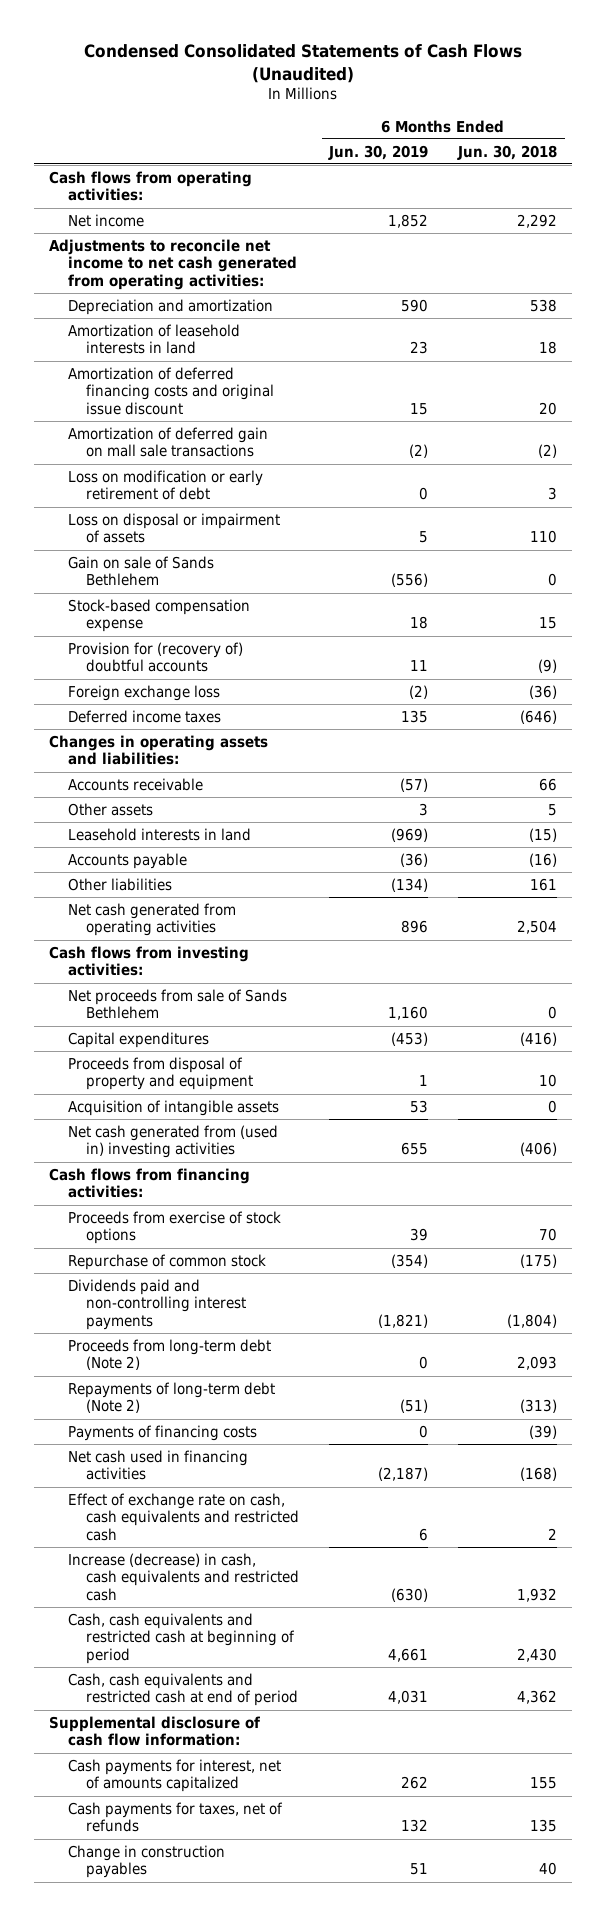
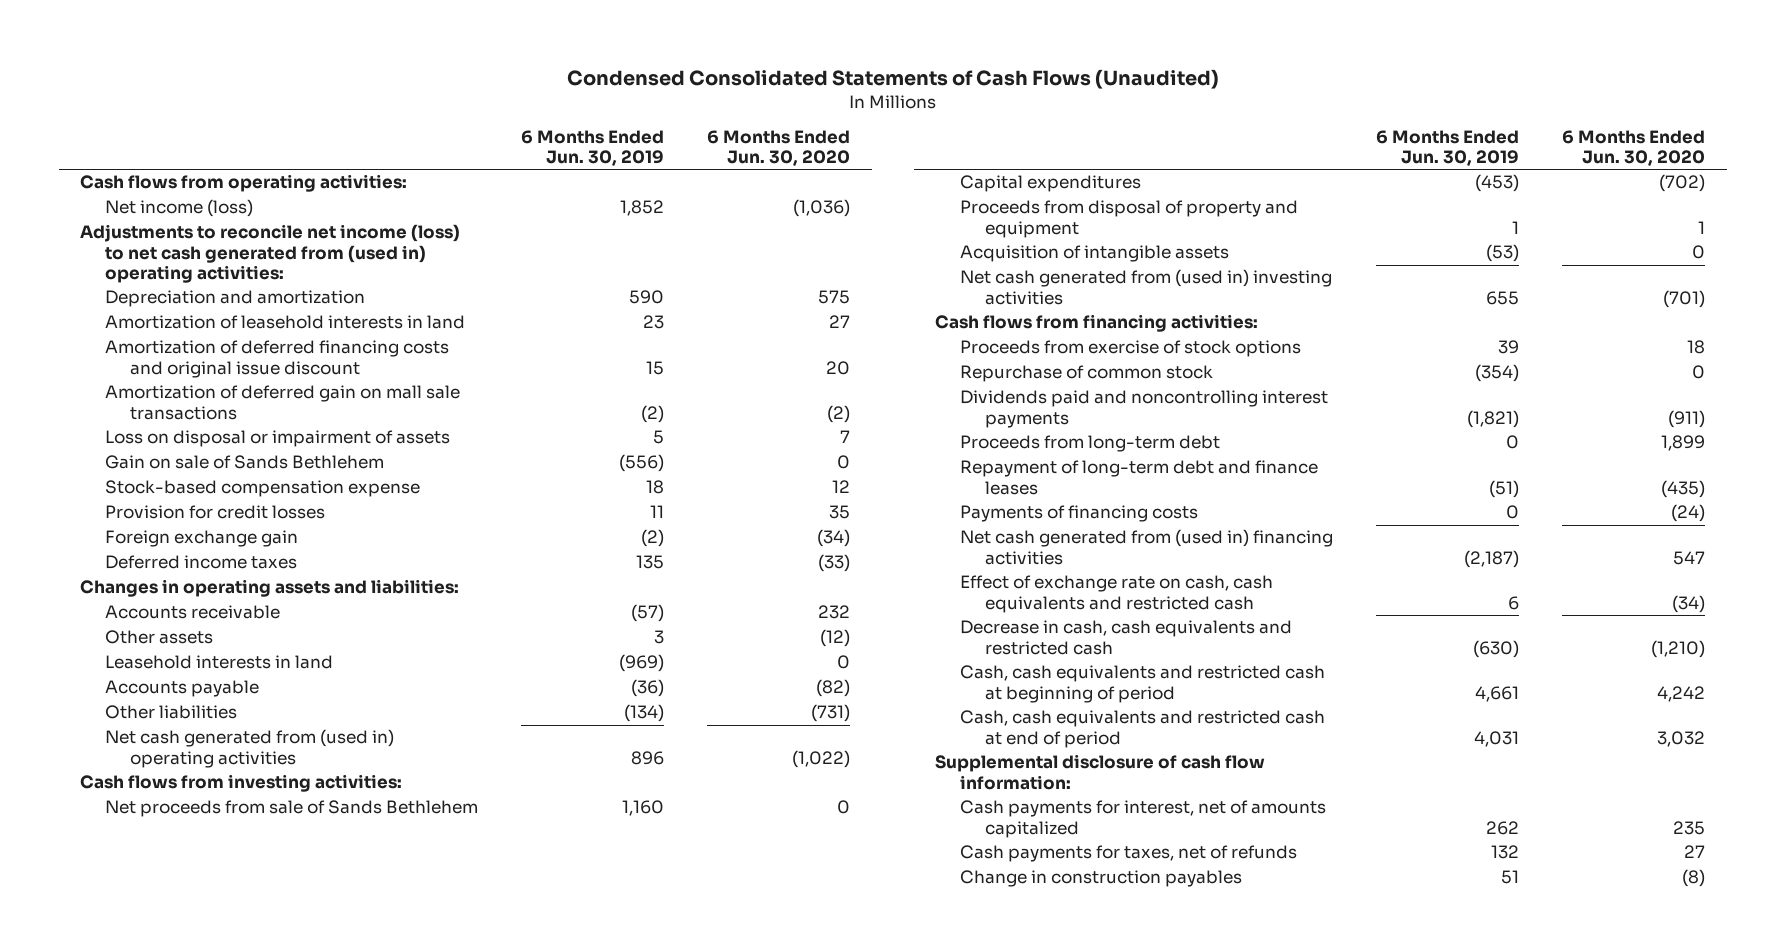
- | 6 Months Ended Jun. 30, 2019 | 6 Months Ended Jun. 30, 2018
+ | 6 Months Ended Jun. 30, 2019 | 6 Months Ended Jun. 30, 2020
- Net income | 1,852 | 2,292
- Adjustments to reconcile net income to net cash generated from operating activities:
+ Net income (loss) | 1,852 | (1,036)
+ Adjustments to reconcile net income (loss) to net cash generated from (used in) operating activities:
- Loss on modification or early retirement of debt | 0 | 3
- Provision for (recovery of) doubtful accounts | 11 | (9)
- Foreign exchange loss | (2) | (36)
+ Provision for credit losses | 11 | 35
+ Foreign exchange gain | (2) | (34)
- Net cash generated from operating activities | 896 | 2,504
+ Net cash generated from (used in) operating activities | 896 | (1,022)
- Acquisition of intangible assets | 53 | 0
+ Acquisition of intangible assets | (53) | 0
- Dividends paid and non-controlling interest payments | (1,821) | (1,804)
- Proceeds from long-term debt (Note 2) | 0 | 2,093
- Repayments of long-term debt (Note 2) | (51) | (313)
+ Dividends paid and noncontrolling interest payments | (1,821) | (911)
+ Proceeds from long-term debt | 0 | 1,899
+ Repayment of long-term debt and finance leases | (51) | (435)
- Net cash used in financing activities | (2,187) | (168)
+ Net cash generated from (used in) financing activities | (2,187) | 547
- Increase (decrease) in cash, cash equivalents and restricted cash | (630) | 1,932
+ Decrease in cash, cash equivalents and restricted cash | (630) | (1,210)

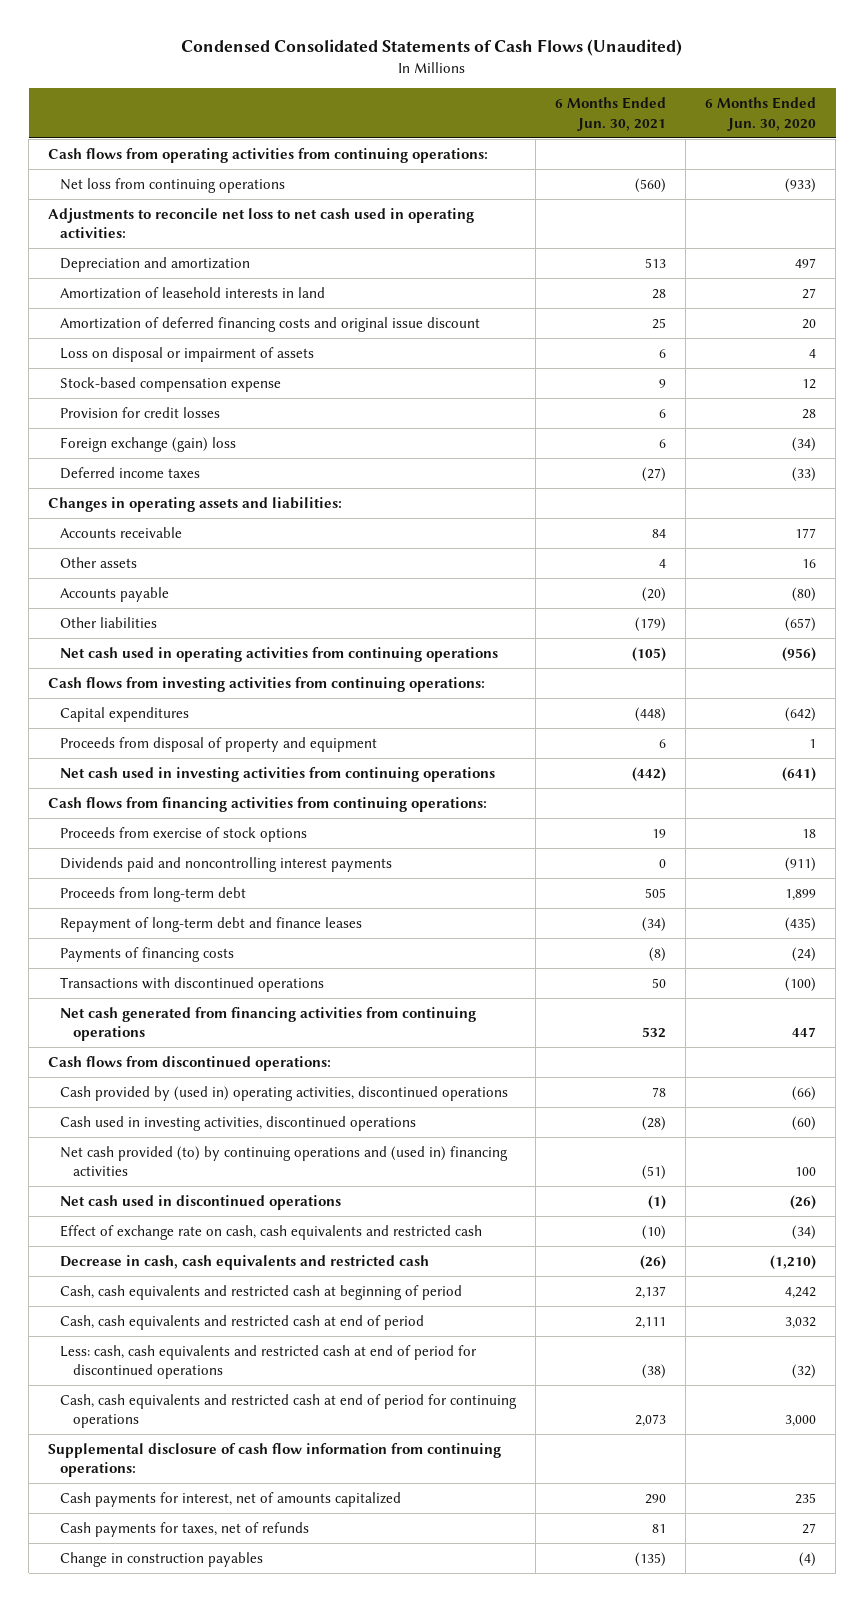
- | 6 Months Ended Jun. 30, 2019 | 6 Months Ended Jun. 30, 2020
+ | 6 Months Ended Jun. 30, 2021 | 6 Months Ended Jun. 30, 2020
- Cash flows from operating activities:
- Net income (loss) | 1,852 | (1,036)
- Adjustments to reconcile net income (loss) to net cash generated from (used in) operating activities:
- Depreciation and amortization | 590 | 575
+ Cash flows from operating activities from continuing operations:
+ Net loss from continuing operations | (560) | (933)
+ Adjustments to reconcile net loss to net cash used in operating activities:
+ Depreciation and amortization | 513 | 497
- Amortization of deferred gain on mall sale transactions | (2) | (2)
- Loss on disposal or impairment of assets | 5 | 7
- Gain on sale of Sands Bethlehem | (556) | 0
+ Loss on disposal or impairment of assets | 6 | 4
- Provision for credit losses | 11 | 35
- Foreign exchange gain | (2) | (34)
+ Provision for credit losses | 6 | 28
+ Foreign exchange (gain) loss | 6 | (34)
- Accounts receivable | (57) | 232
- Other assets | 3 | (12)
- Leasehold interests in land | (969) | 0
- Accounts payable | (36) | (82)
- Other liabilities | (134) | (731)
- Net cash generated from (used in) operating activities | 896 | (1,022)
- Cash flows from investing activities:
- Net proceeds from sale of Sands Bethlehem | 1,160 | 0
- Capital expenditures | (453) | (702)
+ Accounts receivable | 84 | 177
+ Other assets | 4 | 16
+ Accounts payable | (20) | (80)
+ Other liabilities | (179) | (657)
+ Net cash used in operating activities from continuing operations | (105) | (956)
+ Cash flows from investing activities from continuing operations:
+ Capital expenditures | (448) | (642)
- Acquisition of intangible assets | (53) | 0
- Net cash generated from (used in) investing activities | 655 | (701)
- Cash flows from financing activities:
+ Net cash used in investing activities from continuing operations | (442) | (641)
+ Cash flows from financing activities from continuing operations:
- Repurchase of common stock | (354) | 0
- Net cash generated from (used in) financing activities | (2,187) | 547
+ Transactions with discontinued operations | 50 | (100)
+ Net cash generated from financing activities from continuing operations | 532 | 447
+ Cash flows from discontinued operations:
+ Cash provided by (used in) operating activities, discontinued operations | 78 | (66)
+ Cash used in investing activities, discontinued operations | (28) | (60)
+ Net cash provided (to) by continuing operations and (used in) financing activities | (51) | 100
+ Net cash used in discontinued operations | (1) | (26)
- Supplemental disclosure of cash flow information:
+ Less: cash, cash equivalents and restricted cash at end of period for discontinued operations | (38) | (32)
+ Cash, cash equivalents and restricted cash at end of period for continuing operations | 2,073 | 3,000
+ Supplemental disclosure of cash flow information from continuing operations:
- Change in construction payables | 51 | (8)
+ Change in construction payables | (135) | (4)

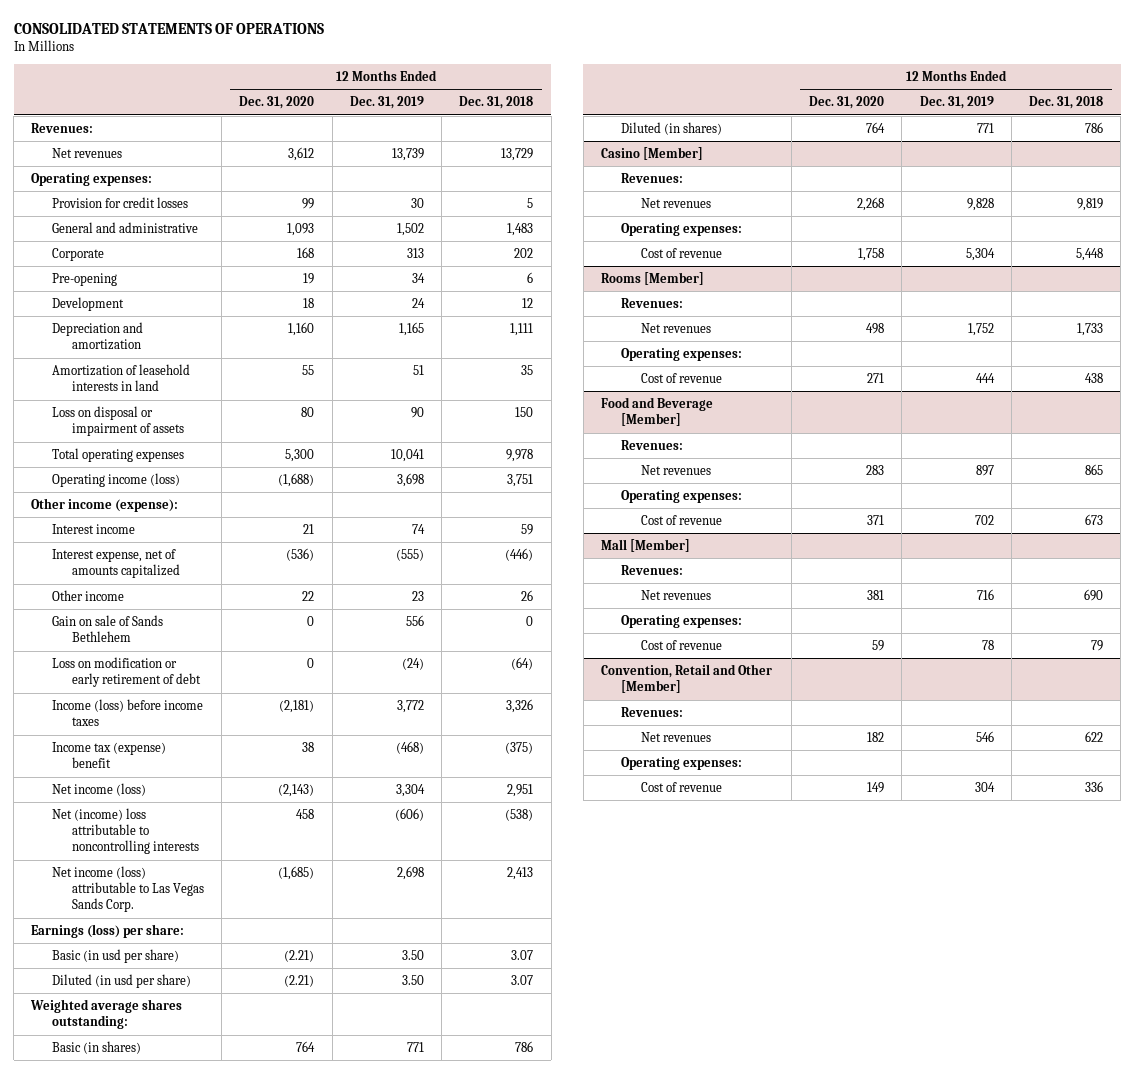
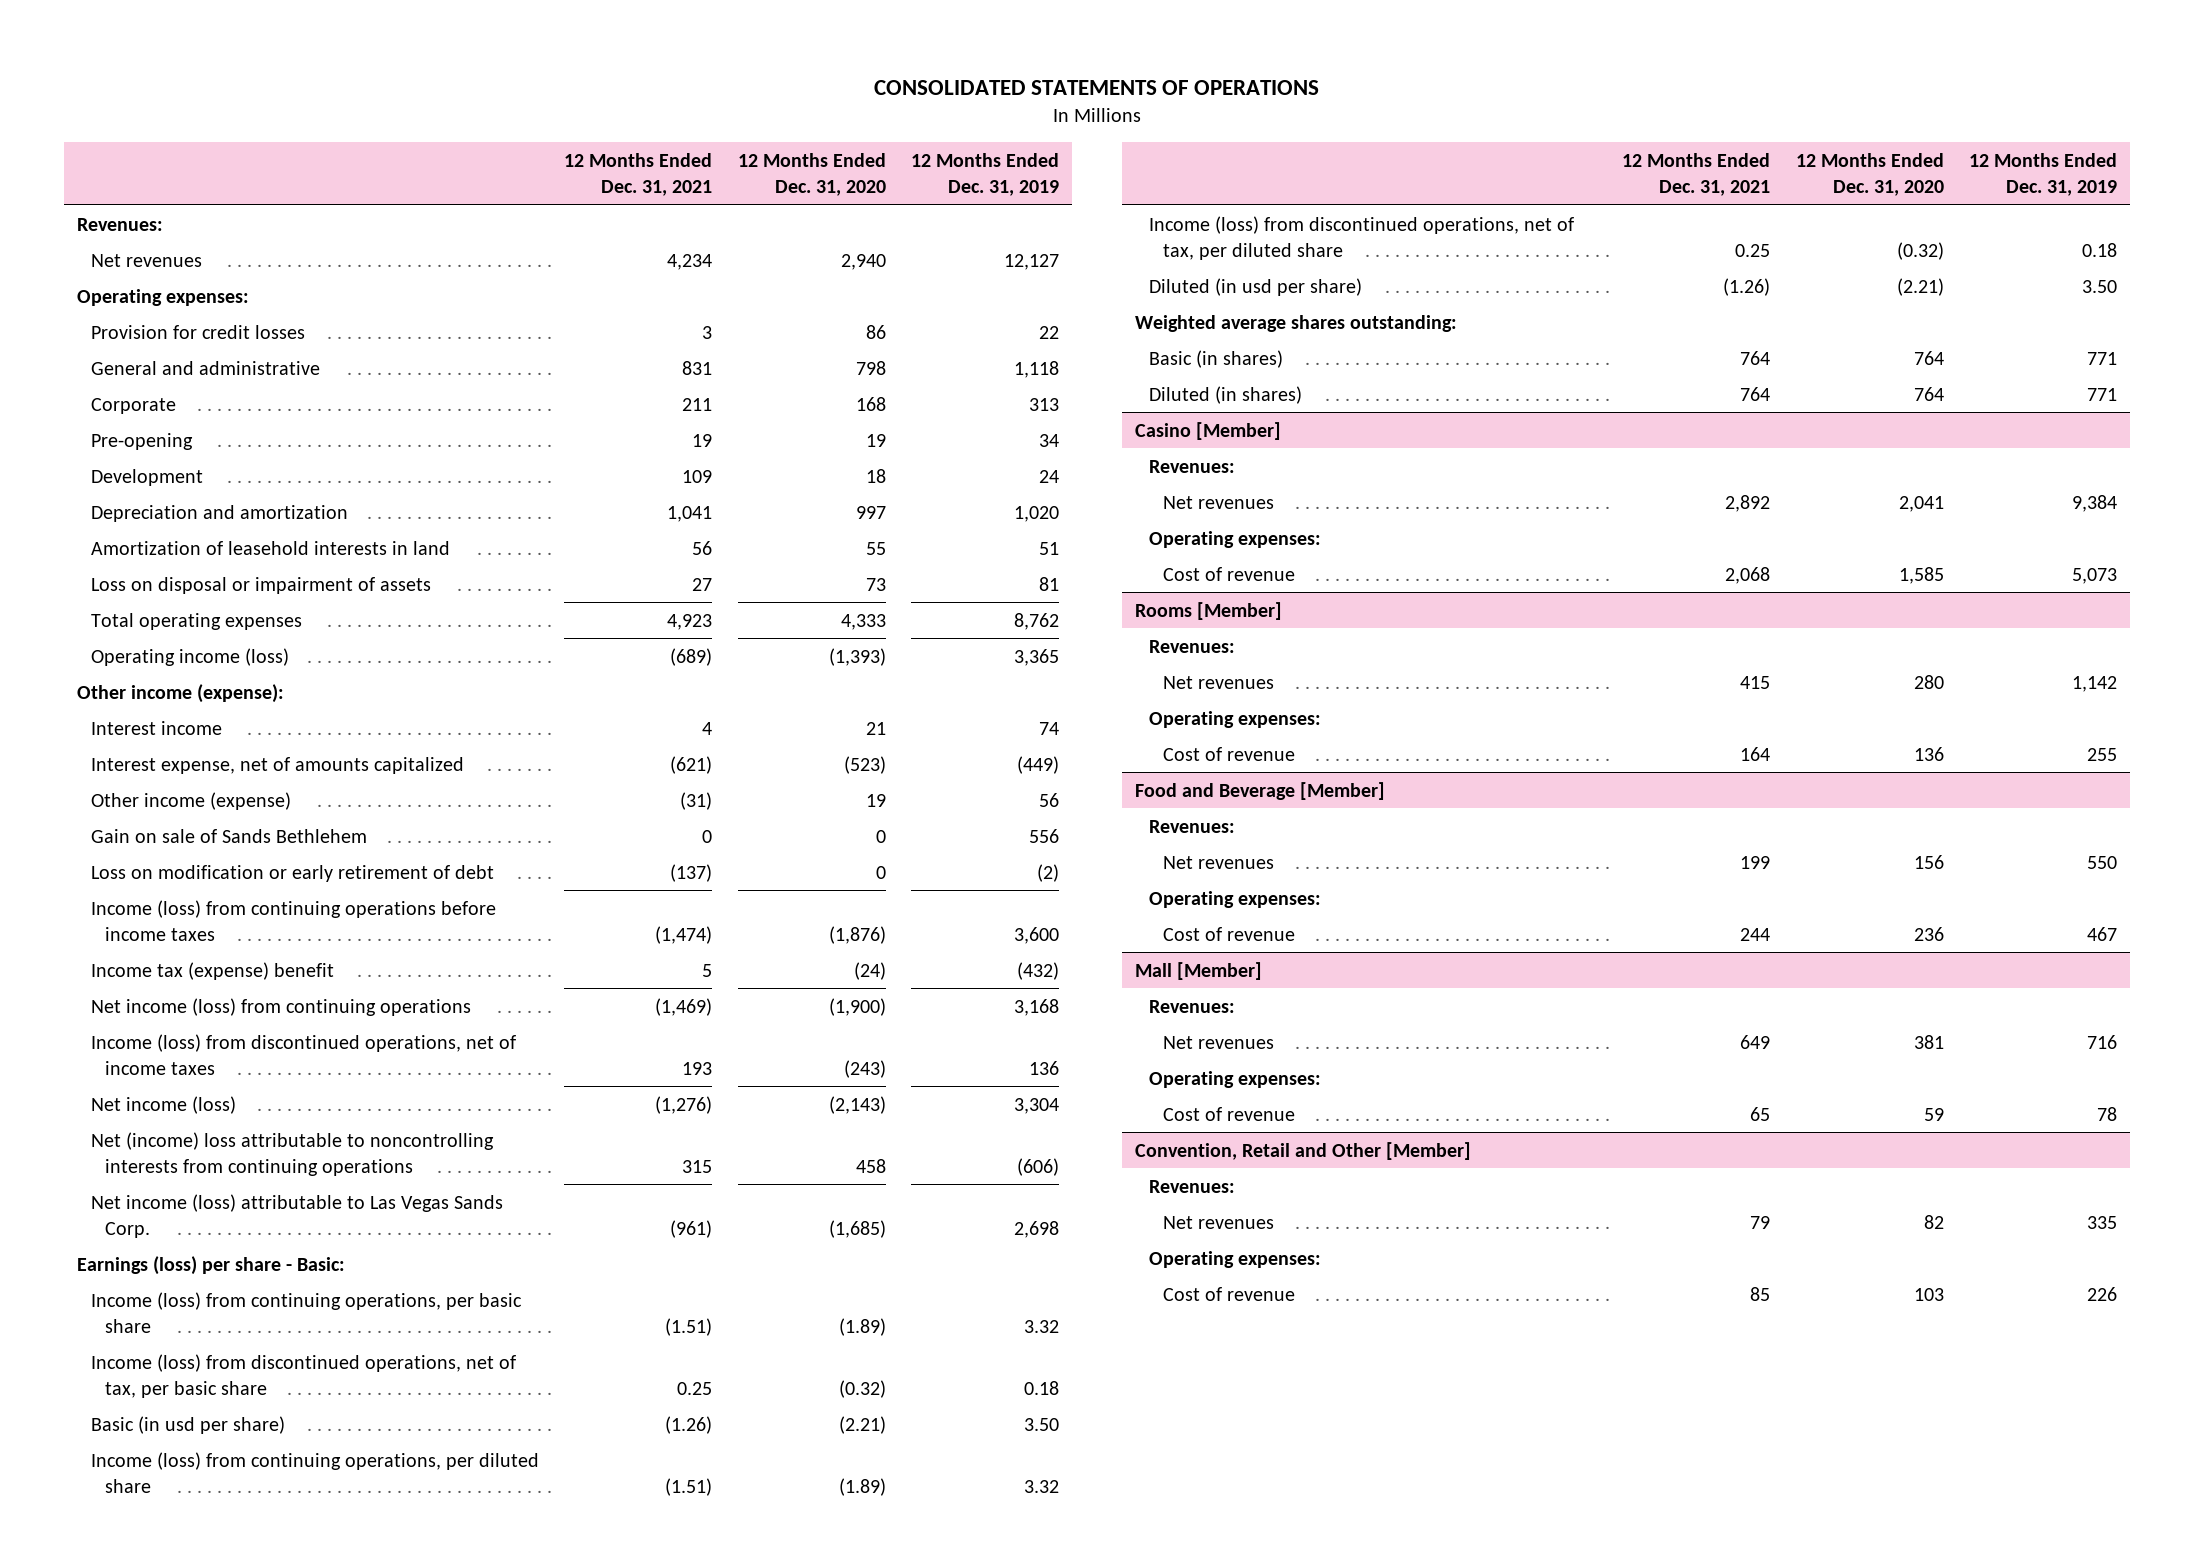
- | 12 Months Ended Dec. 31, 2020 | 12 Months Ended Dec. 31, 2019 | 12 Months Ended Dec. 31, 2018
+ | 12 Months Ended Dec. 31, 2021 | 12 Months Ended Dec. 31, 2020 | 12 Months Ended Dec. 31, 2019
- Net revenues | 3,612 | 13,739 | 13,729
+ Net revenues | 4,234 | 2,940 | 12,127
- Provision for credit losses | 99 | 30 | 5
- General and administrative | 1,093 | 1,502 | 1,483
+ Provision for credit losses | 3 | 86 | 22
+ General and administrative | 831 | 798 | 1,118
- Depreciation and amortization | 1,160 | 1,165 | 1,111
+ Depreciation and amortization | 1,041 | 997 | 1,020
- Loss on disposal or impairment of assets | 80 | 90 | 150
- Total operating expenses | 5,300 | 10,041 | 9,978
- Operating income (loss) | (1,688) | 3,698 | 3,751
+ Loss on disposal or impairment of assets | 27 | 73 | 81
+ Total operating expenses | 4,923 | 4,333 | 8,762
+ Operating income (loss) | (689) | (1,393) | 3,365
- Interest expense, net of amounts capitalized | (536) | (555) | (446)
- Other income | 22 | 23 | 26
+ Interest expense, net of amounts capitalized | (621) | (523) | (449)
+ Other income (expense) | (31) | 19 | 56
- Loss on modification or early retirement of debt | 0 | (24) | (64)
- Income (loss) before income taxes | (2,181) | 3,772 | 3,326
- Income tax (expense) benefit | 38 | (468) | (375)
+ Loss on modification or early retirement of debt | (137) | 0 | (2)
+ Income (loss) from continuing operations before income taxes | (1,474) | (1,876) | 3,600
+ Income tax (expense) benefit | 5 | (24) | (432)
+ Net income (loss) from continuing operations | (1,469) | (1,900) | 3,168
+ Income (loss) from discontinued operations, net of income taxes | 193 | (243) | 136
- Net (income) loss attributable to noncontrolling interests | 458 | (606) | (538)
+ Net (income) loss attributable to noncontrolling interests from continuing operations | 315 | 458 | (606)
- Earnings (loss) per share:
+ Earnings (loss) per share - Basic:
+ Income (loss) from continuing operations, per basic share | (1.51) | (1.89) | 3.32
+ Income (loss) from discontinued operations, net of tax, per basic share | 0.25 | (0.32) | 0.18
+ Income (loss) from continuing operations, per diluted share | (1.51) | (1.89) | 3.32
+ Income (loss) from discontinued operations, net of tax, per diluted share | 0.25 | (0.32) | 0.18
@ Casino [Member]
- Net revenues | 2,268 | 9,828 | 9,819
+ Net revenues | 2,892 | 2,041 | 9,384
- Cost of revenue | 1,758 | 5,304 | 5,448
+ Cost of revenue | 2,068 | 1,585 | 5,073
@ Rooms [Member]
- Net revenues | 498 | 1,752 | 1,733
+ Net revenues | 415 | 280 | 1,142
- Cost of revenue | 271 | 444 | 438
+ Cost of revenue | 164 | 136 | 255
@ Food and Beverage [Member]
- Net revenues | 283 | 897 | 865
+ Net revenues | 199 | 156 | 550
- Cost of revenue | 371 | 702 | 673
+ Cost of revenue | 244 | 236 | 467
@ Convention, Retail and Other [Member]
- Net revenues | 182 | 546 | 622
+ Net revenues | 79 | 82 | 335
- Cost of revenue | 149 | 304 | 336
+ Cost of revenue | 85 | 103 | 226

